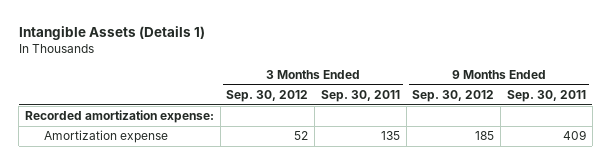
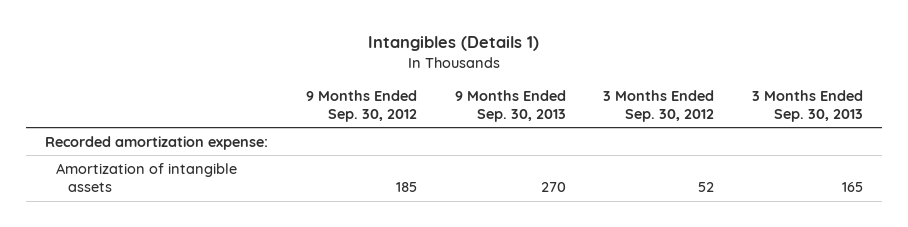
- Intangible Assets (Details 1)
+ Intangibles (Details 1)
- | 3 Months Ended Sep. 30, 2012 | 3 Months Ended Sep. 30, 2011 | 9 Months Ended Sep. 30, 2012 | 9 Months Ended Sep. 30, 2011
+ | 9 Months Ended Sep. 30, 2012 | 9 Months Ended Sep. 30, 2013 | 3 Months Ended Sep. 30, 2012 | 3 Months Ended Sep. 30, 2013
- Amortization expense | 52 | 135 | 185 | 409
+ Amortization of intangible assets | 185 | 270 | 52 | 165

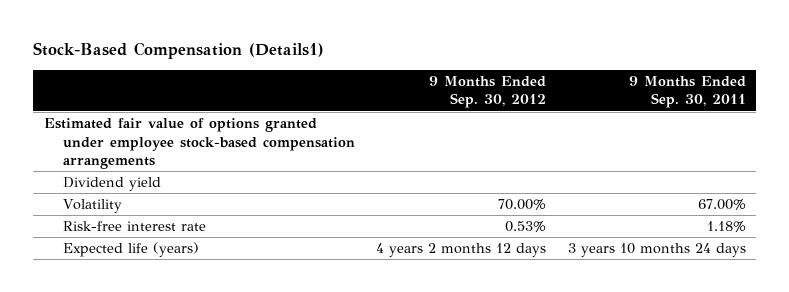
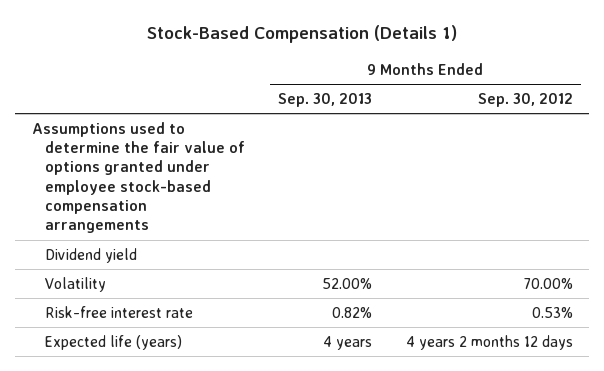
- Stock-Based Compensation (Details1)
+ Stock-Based Compensation (Details 1)
- | 9 Months Ended Sep. 30, 2012 | 9 Months Ended Sep. 30, 2011
+ | 9 Months Ended Sep. 30, 2013 | 9 Months Ended Sep. 30, 2012
- Estimated fair value of options granted under employee stock-based compensation arrangements
+ Assumptions used to determine the fair value of options granted under employee stock-based compensation arrangements

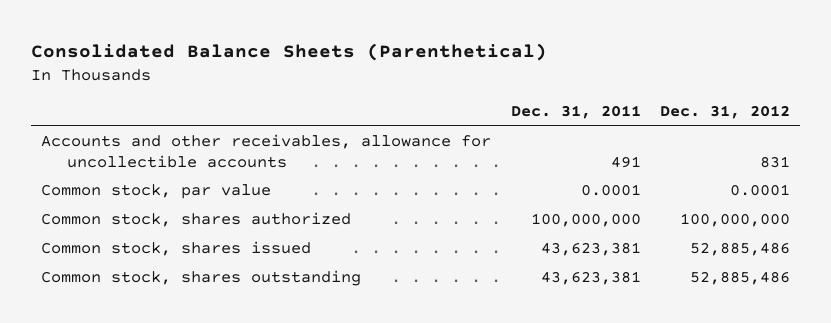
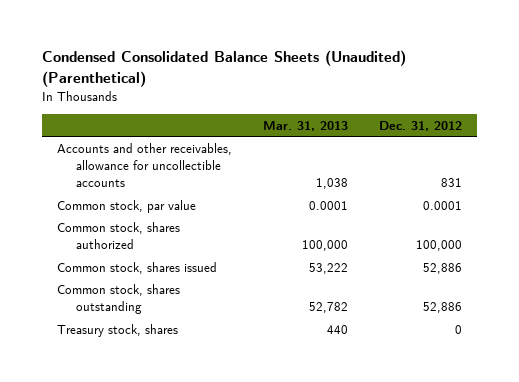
- Consolidated Balance Sheets (Parenthetical)
+ Condensed Consolidated Balance Sheets (Unaudited) (Parenthetical)
- | Dec. 31, 2011 | Dec. 31, 2012
+ | Mar. 31, 2013 | Dec. 31, 2012
- Common stock, shares authorized | 100,000,000 | 100,000,000
- Common stock, shares issued | 43,623,381 | 52,885,486
- Common stock, shares outstanding | 43,623,381 | 52,885,486
+ Common stock, shares authorized | 100,000 | 100,000
+ Common stock, shares issued | 53,222 | 52,886
+ Common stock, shares outstanding | 52,782 | 52,886
+ Treasury stock, shares | 440 | 0

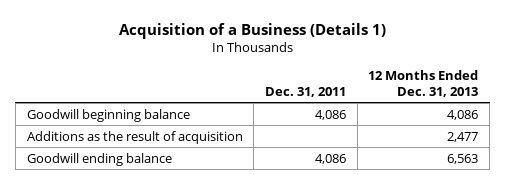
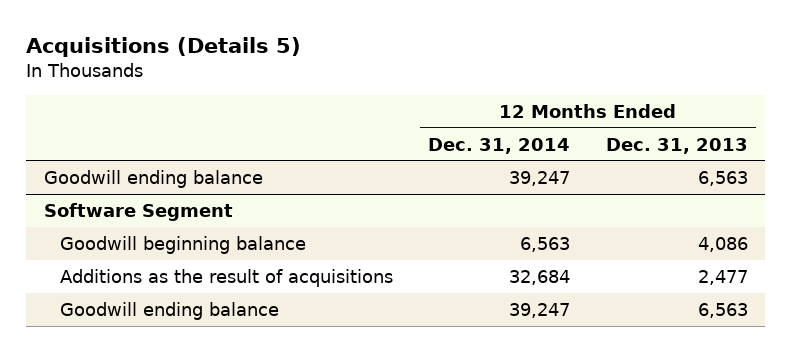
- Acquisition of a Business (Details 1)
+ Acquisitions (Details 5)
- | Dec. 31, 2011 | 12 Months Ended Dec. 31, 2013
+ | 12 Months Ended Dec. 31, 2014 | 12 Months Ended Dec. 31, 2013
+ Goodwill ending balance | 39,247 | 6,563
+ Software Segment
- Additions as the result of acquisition | | 2,477
+ Additions as the result of acquisitions | 32,684 | 2,477

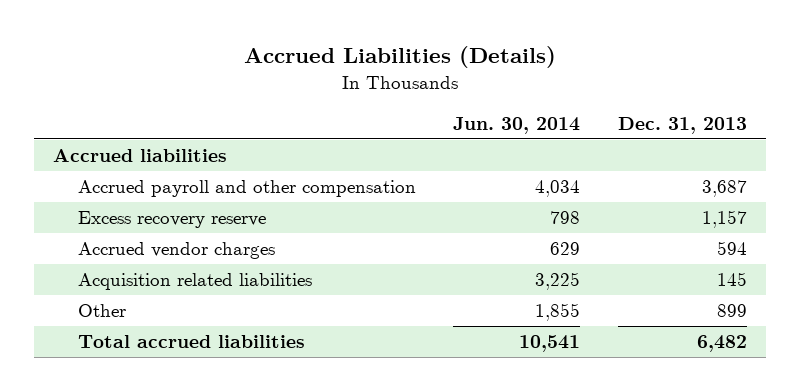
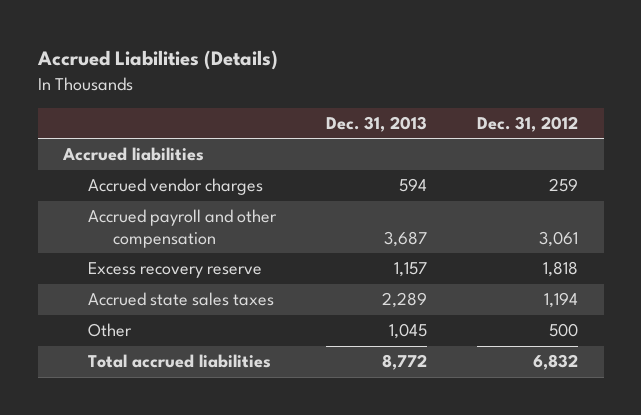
- | Jun. 30, 2014 | Dec. 31, 2013
+ | Dec. 31, 2013 | Dec. 31, 2012
moved up: Accrued vendor charges | 594 | 259
- Acquisition related liabilities | 3,225 | 145
- Other | 1,855 | 899
- Total accrued liabilities | 10,541 | 6,482
+ Accrued state sales taxes | 2,289 | 1,194
+ Other | 1,045 | 500
+ Total accrued liabilities | 8,772 | 6,832

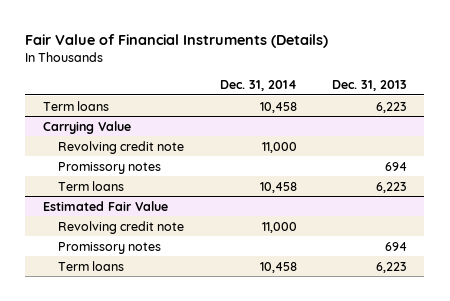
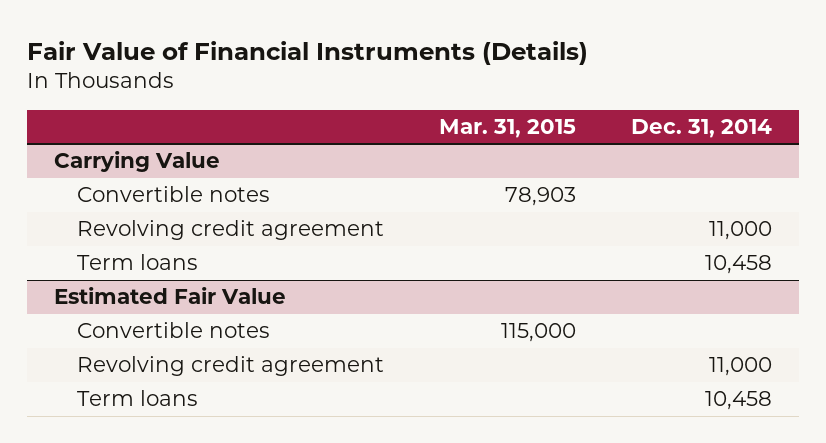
- | Dec. 31, 2014 | Dec. 31, 2013
+ | Mar. 31, 2015 | Dec. 31, 2014
- Term loans | 10,458 | 6,223
@ Carrying Value
- Revolving credit note | 11,000 |
- Promissory notes | | 694
+ Convertible notes | 78,903 |
+ Revolving credit agreement | | 11,000
@ Estimated Fair Value
- Revolving credit note | 11,000 |
- Promissory notes | | 694
+ Convertible notes | 115,000 |
+ Revolving credit agreement | | 11,000

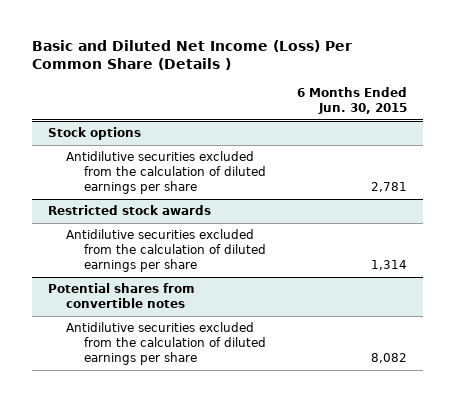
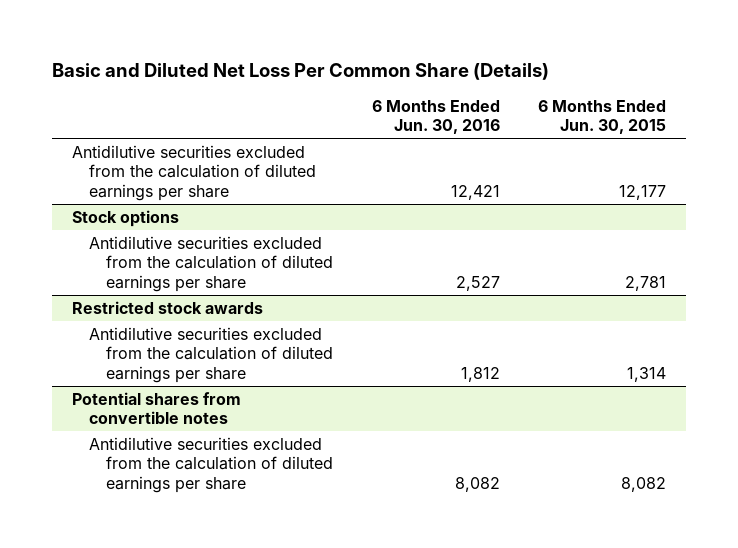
- Basic and Diluted Net Income (Loss) Per Common Share (Details )
+ Basic and Diluted Net Loss Per Common Share (Details)
- | 6 Months Ended Jun. 30, 2015
+ | 6 Months Ended Jun. 30, 2016 | 6 Months Ended Jun. 30, 2015
+ Antidilutive securities excluded from the calculation of diluted earnings per share | 12,421 | 12,177

